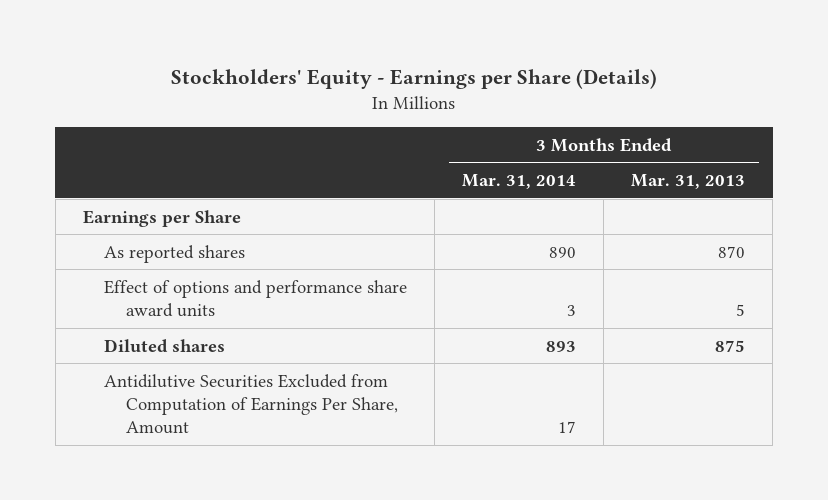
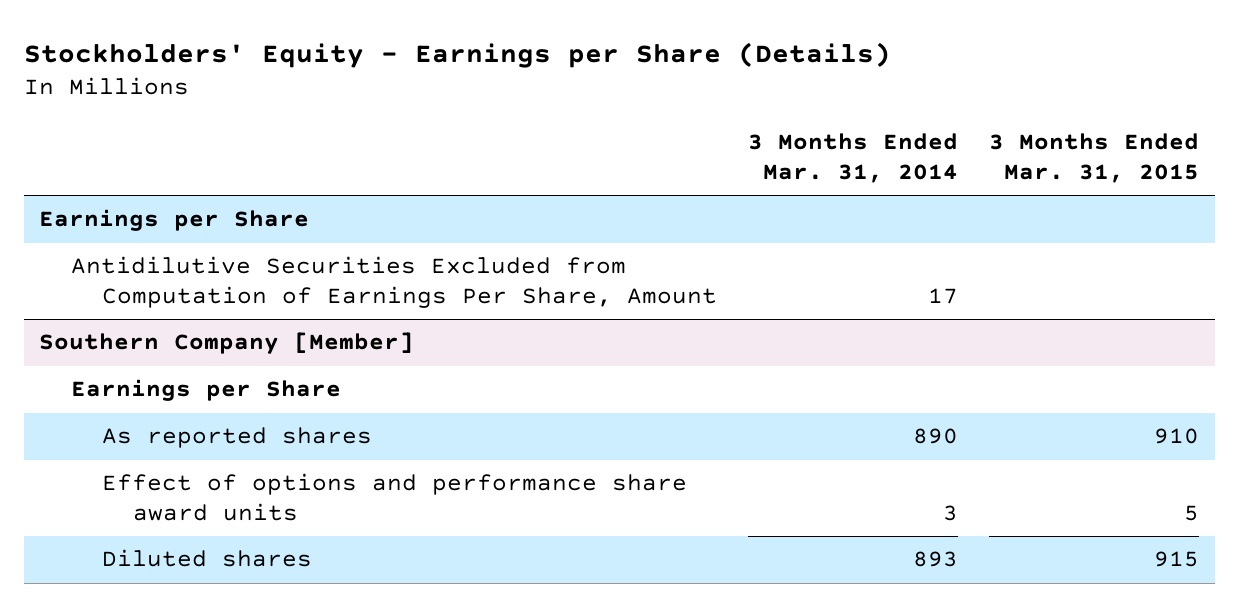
- | 3 Months Ended Mar. 31, 2014 | 3 Months Ended Mar. 31, 2013
+ | 3 Months Ended Mar. 31, 2014 | 3 Months Ended Mar. 31, 2015
moved up: Antidilutive Securities Excluded from Computation of Earnings Per Share, Amount | 17 |
+ Southern Company [Member]
+ Earnings per Share

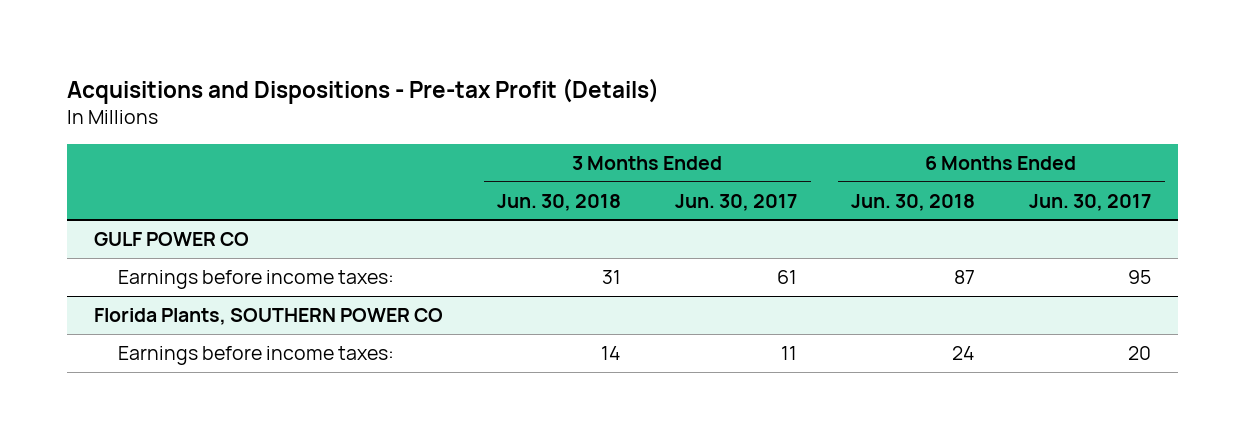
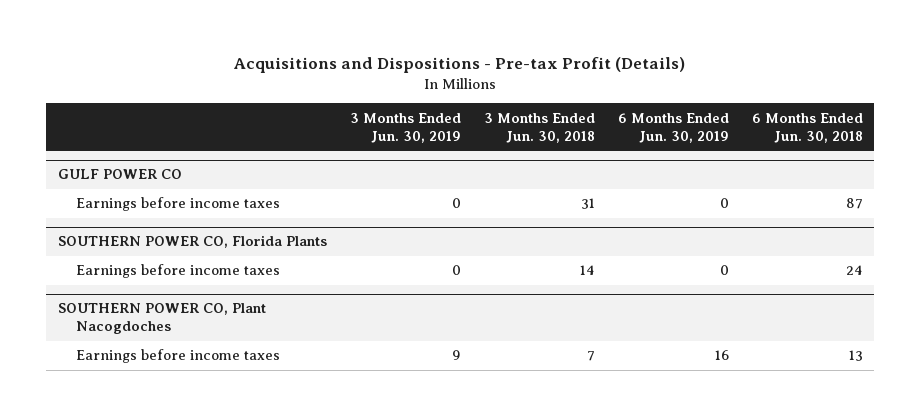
- | 3 Months Ended Jun. 30, 2018 | 3 Months Ended Jun. 30, 2017 | 6 Months Ended Jun. 30, 2018 | 6 Months Ended Jun. 30, 2017
+ | 3 Months Ended Jun. 30, 2019 | 3 Months Ended Jun. 30, 2018 | 6 Months Ended Jun. 30, 2019 | 6 Months Ended Jun. 30, 2018
@ GULF POWER CO
- Earnings before income taxes: | 31 | 61 | 87 | 95
- Florida Plants, SOUTHERN POWER CO
- Earnings before income taxes: | 14 | 11 | 24 | 20
@ GULF POWER CO
+ Earnings before income taxes | 0 | 31 | 0 | 87
+ SOUTHERN POWER CO, Florida Plants
+ Earnings before income taxes | 0 | 14 | 0 | 24
+ SOUTHERN POWER CO, Plant Nacogdoches
+ Earnings before income taxes | 9 | 7 | 16 | 13

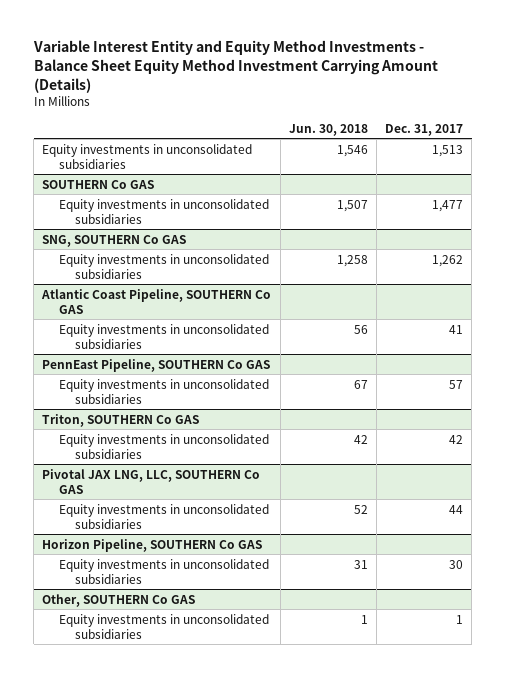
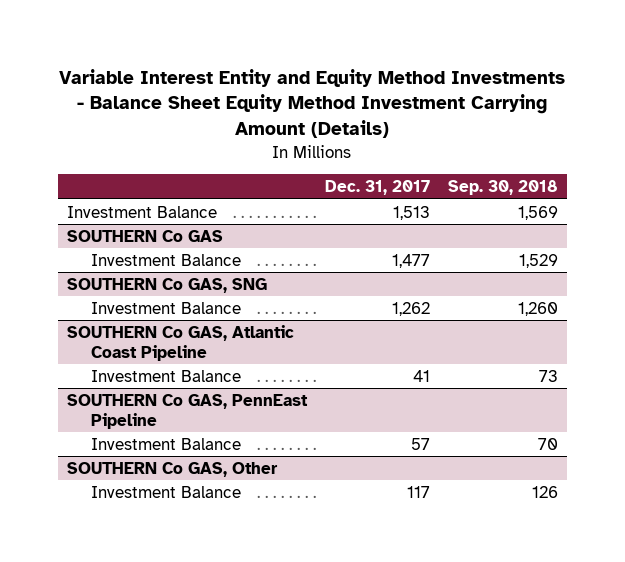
- | Jun. 30, 2018 | Dec. 31, 2017
+ | Dec. 31, 2017 | Sep. 30, 2018
- Equity investments in unconsolidated subsidiaries | 1,546 | 1,513
+ Investment Balance | 1,513 | 1,569
@ SOUTHERN Co GAS
- Equity investments in unconsolidated subsidiaries | 1,507 | 1,477
- SNG, SOUTHERN Co GAS
- Equity investments in unconsolidated subsidiaries | 1,258 | 1,262
- Atlantic Coast Pipeline, SOUTHERN Co GAS
- Equity investments in unconsolidated subsidiaries | 56 | 41
- PennEast Pipeline, SOUTHERN Co GAS
- Equity investments in unconsolidated subsidiaries | 67 | 57
- Triton, SOUTHERN Co GAS
- Equity investments in unconsolidated subsidiaries | 42 | 42
- Pivotal JAX LNG, LLC, SOUTHERN Co GAS
- Equity investments in unconsolidated subsidiaries | 52 | 44
- Horizon Pipeline, SOUTHERN Co GAS
- Equity investments in unconsolidated subsidiaries | 31 | 30
- Other, SOUTHERN Co GAS
- Equity investments in unconsolidated subsidiaries | 1 | 1
@ SOUTHERN Co GAS
+ Investment Balance | 1,477 | 1,529
+ SOUTHERN Co GAS, SNG
+ Investment Balance | 1,262 | 1,260
+ SOUTHERN Co GAS, Atlantic Coast Pipeline
+ Investment Balance | 41 | 73
+ SOUTHERN Co GAS, PennEast Pipeline
+ Investment Balance | 57 | 70
+ SOUTHERN Co GAS, Other
+ Investment Balance | 117 | 126

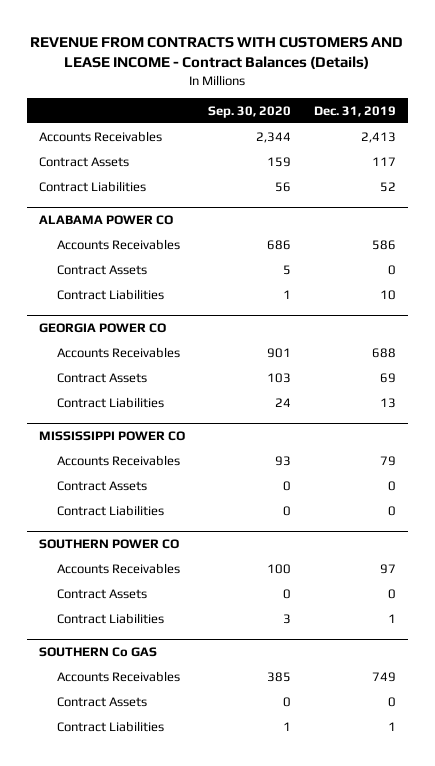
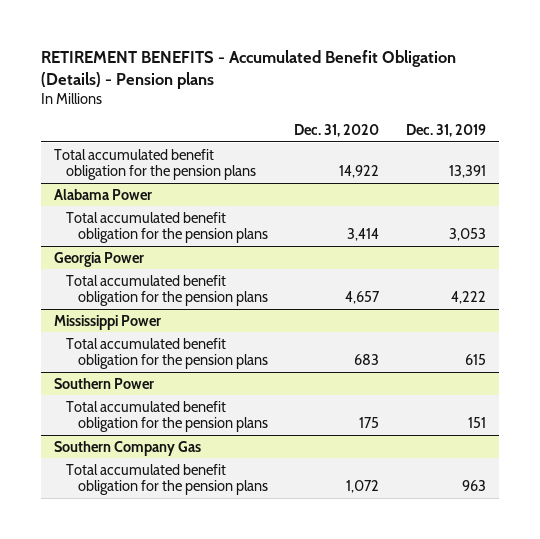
- REVENUE FROM CONTRACTS WITH CUSTOMERS AND LEASE INCOME - Contract Balances (Details)
+ RETIREMENT BENEFITS - Accumulated Benefit Obligation (Details) - Pension plans
- | Sep. 30, 2020 | Dec. 31, 2019
+ | Dec. 31, 2020 | Dec. 31, 2019
- Accounts Receivables | 2,344 | 2,413
- Contract Assets | 159 | 117
- Contract Liabilities | 56 | 52
- ALABAMA POWER CO
- Accounts Receivables | 686 | 586
- Contract Assets | 5 | 0
- Contract Liabilities | 1 | 10
- GEORGIA POWER CO
- Accounts Receivables | 901 | 688
- Contract Assets | 103 | 69
- Contract Liabilities | 24 | 13
- MISSISSIPPI POWER CO
- Accounts Receivables | 93 | 79
- Contract Assets | 0 | 0
- Contract Liabilities | 0 | 0
- SOUTHERN POWER CO
- Accounts Receivables | 100 | 97
- Contract Assets | 0 | 0
- Contract Liabilities | 3 | 1
- SOUTHERN Co GAS
- Accounts Receivables | 385 | 749
- Contract Assets | 0 | 0
- Contract Liabilities | 1 | 1
+ Total accumulated benefit obligation for the pension plans | 14,922 | 13,391
+ Alabama Power
+ Total accumulated benefit obligation for the pension plans | 3,414 | 3,053
+ Georgia Power
+ Total accumulated benefit obligation for the pension plans | 4,657 | 4,222
+ Mississippi Power
+ Total accumulated benefit obligation for the pension plans | 683 | 615
+ Southern Power
+ Total accumulated benefit obligation for the pension plans | 175 | 151
+ Southern Company Gas
+ Total accumulated benefit obligation for the pension plans | 1,072 | 963

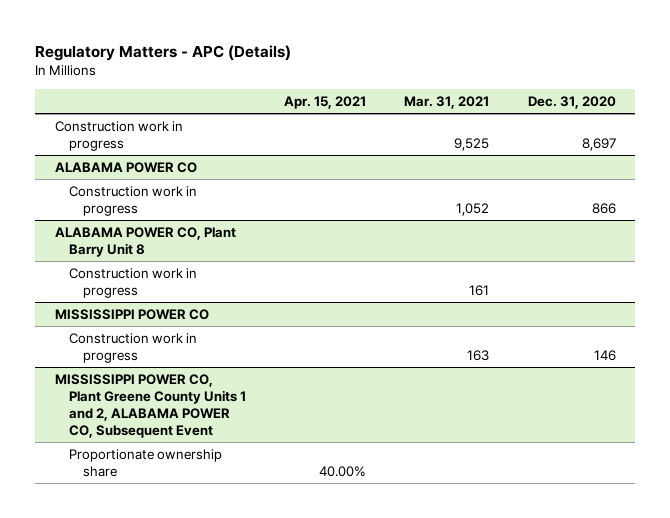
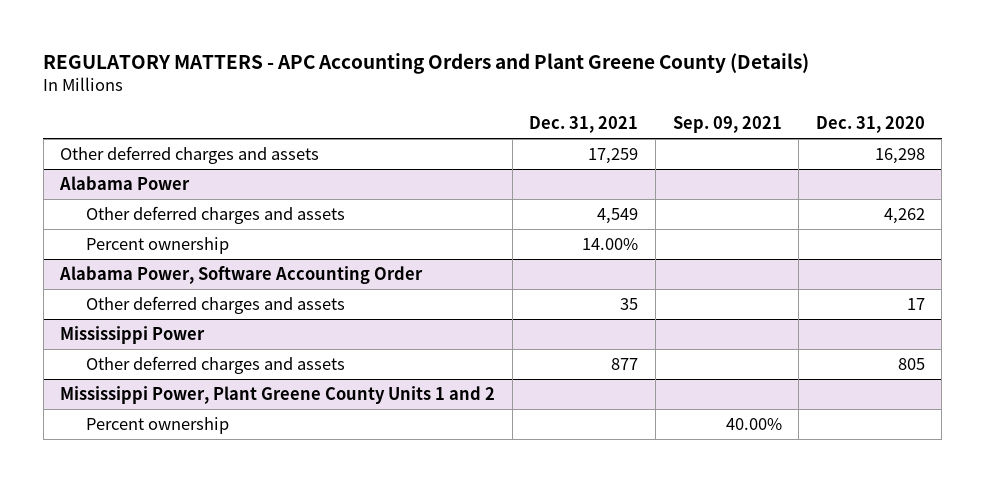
- Regulatory Matters - APC (Details)
+ REGULATORY MATTERS - APC Accounting Orders and Plant Greene County (Details)
- | Apr. 15, 2021 | Mar. 31, 2021 | Dec. 31, 2020
+ | Dec. 31, 2021 | Sep. 09, 2021 | Dec. 31, 2020
- Construction work in progress | | 9,525 | 8,697
- ALABAMA POWER CO
- Construction work in progress | | 1,052 | 866
- ALABAMA POWER CO, Plant Barry Unit 8
- Construction work in progress | | 161 |
- MISSISSIPPI POWER CO
- Construction work in progress | | 163 | 146
- MISSISSIPPI POWER CO, Plant Greene County Units 1 and 2, ALABAMA POWER CO, Subsequent Event
- Proportionate ownership share | 40.00% | |
+ Other deferred charges and assets | 17,259 | | 16,298
+ Alabama Power
+ Other deferred charges and assets | 4,549 | | 4,262
+ Percent ownership | 14.00% | |
+ Alabama Power, Software Accounting Order
+ Other deferred charges and assets | 35 | | 17
+ Mississippi Power
+ Other deferred charges and assets | 877 | | 805
+ Mississippi Power, Plant Greene County Units 1 and 2
+ Percent ownership | | 40.00% |

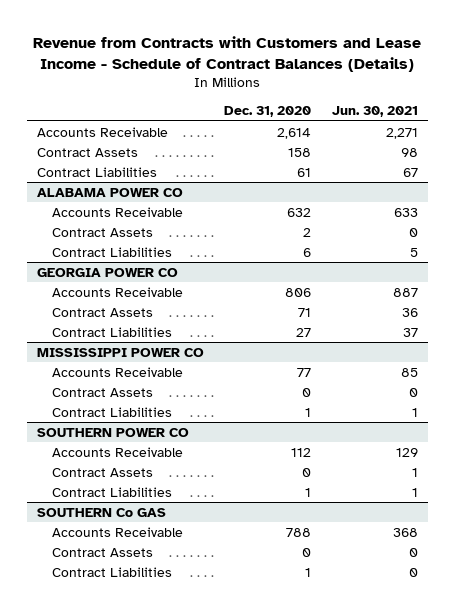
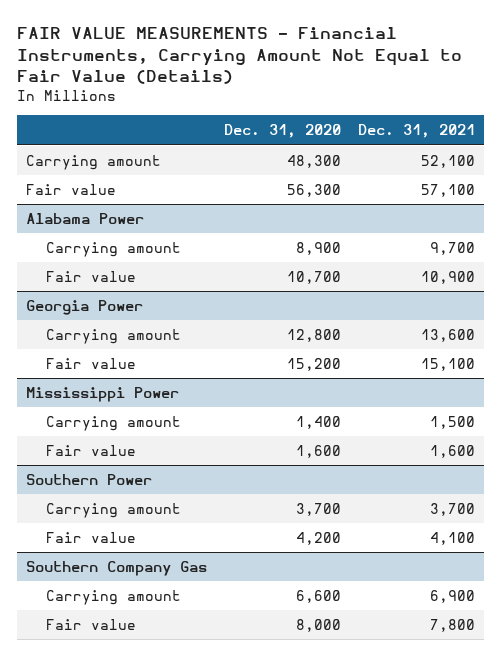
- Revenue from Contracts with Customers and Lease Income - Schedule of Contract Balances (Details)
+ FAIR VALUE MEASUREMENTS - Financial Instruments, Carrying Amount Not Equal to Fair Value (Details)
- | Dec. 31, 2020 | Jun. 30, 2021
+ | Dec. 31, 2020 | Dec. 31, 2021
- Accounts Receivable | 2,614 | 2,271
- Contract Assets | 158 | 98
- Contract Liabilities | 61 | 67
- ALABAMA POWER CO
- Accounts Receivable | 632 | 633
- Contract Assets | 2 | 0
- Contract Liabilities | 6 | 5
- GEORGIA POWER CO
- Accounts Receivable | 806 | 887
- Contract Assets | 71 | 36
- Contract Liabilities | 27 | 37
- MISSISSIPPI POWER CO
- Accounts Receivable | 77 | 85
- Contract Assets | 0 | 0
- Contract Liabilities | 1 | 1
- SOUTHERN POWER CO
- Accounts Receivable | 112 | 129
- Contract Assets | 0 | 1
- Contract Liabilities | 1 | 1
- SOUTHERN Co GAS
- Accounts Receivable | 788 | 368
- Contract Assets | 0 | 0
- Contract Liabilities | 1 | 0
+ Carrying amount | 48,300 | 52,100
+ Fair value | 56,300 | 57,100
+ Alabama Power
+ Carrying amount | 8,900 | 9,700
+ Fair value | 10,700 | 10,900
+ Georgia Power
+ Carrying amount | 12,800 | 13,600
+ Fair value | 15,200 | 15,100
+ Mississippi Power
+ Carrying amount | 1,400 | 1,500
+ Fair value | 1,600 | 1,600
+ Southern Power
+ Carrying amount | 3,700 | 3,700
+ Fair value | 4,200 | 4,100
+ Southern Company Gas
+ Carrying amount | 6,600 | 6,900
+ Fair value | 8,000 | 7,800

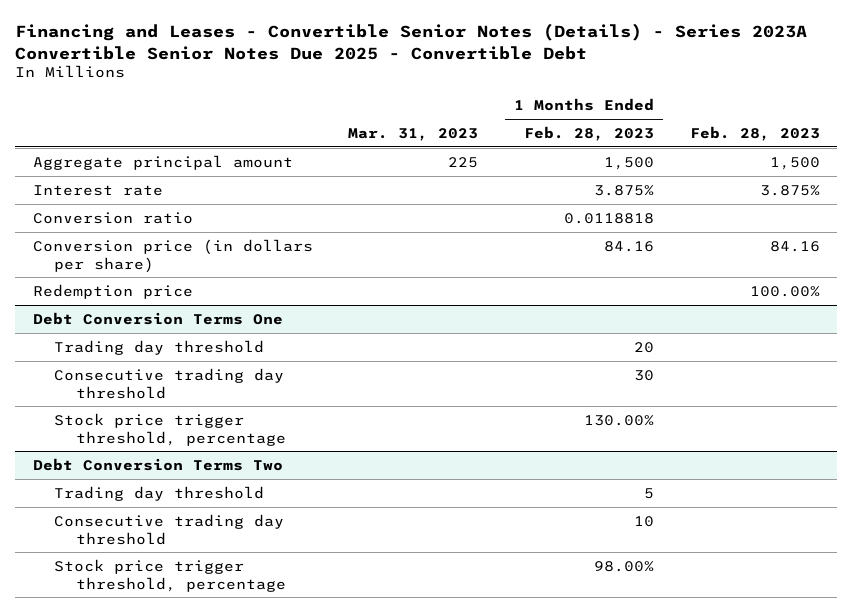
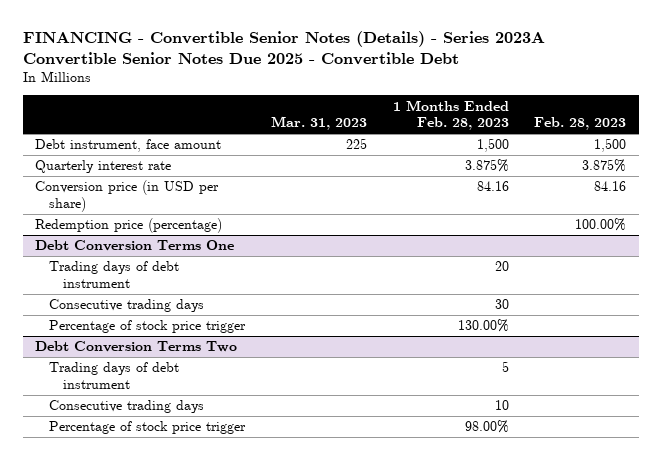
- Financing and Leases - Convertible Senior Notes (Details) - Series 2023A Convertible Senior Notes Due 2025 - Convertible Debt
+ FINANCING - Convertible Senior Notes (Details) - Series 2023A Convertible Senior Notes Due 2025 - Convertible Debt
- Aggregate principal amount | 225 | 1,500 | 1,500
- Interest rate | | 3.875% | 3.875%
- Conversion ratio | | 0.0118818 |
- Conversion price (in dollars per share) | | 84.16 | 84.16
- Redemption price | | | 100.00%
+ Debt instrument, face amount | 225 | 1,500 | 1,500
+ Quarterly interest rate | | 3.875% | 3.875%
+ Conversion price (in USD per share) | | 84.16 | 84.16
+ Redemption price (percentage) | | | 100.00%
@ Debt Conversion Terms One
- Trading day threshold | | 20 |
- Consecutive trading day threshold | | 30 |
- Stock price trigger threshold, percentage | | 130.00% |
+ Trading days of debt instrument | | 20 |
+ Consecutive trading days | | 30 |
+ Percentage of stock price trigger | | 130.00% |
@ Debt Conversion Terms Two
- Trading day threshold | | 5 |
- Consecutive trading day threshold | | 10 |
- Stock price trigger threshold, percentage | | 98.00% |
+ Trading days of debt instrument | | 5 |
+ Consecutive trading days | | 10 |
+ Percentage of stock price trigger | | 98.00% |

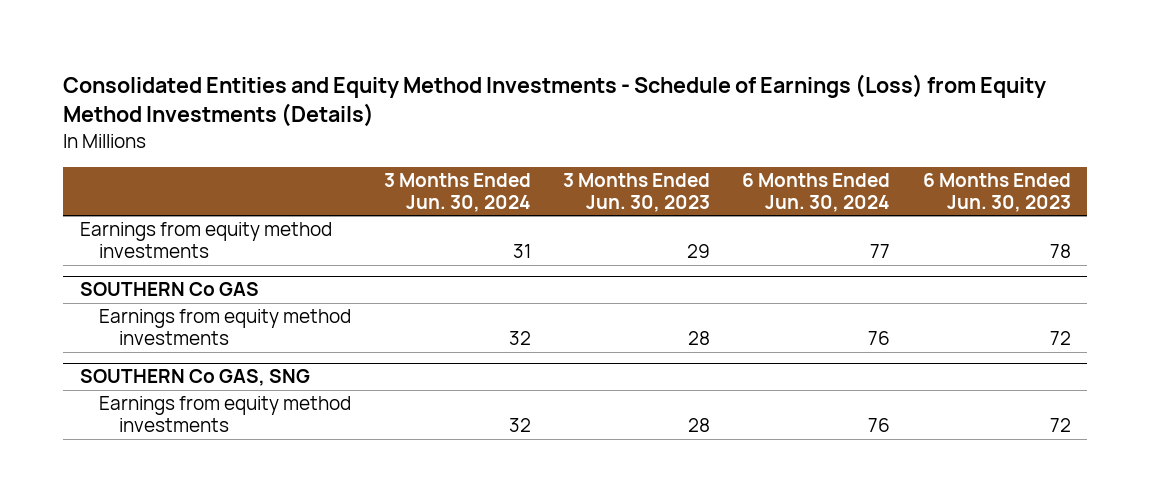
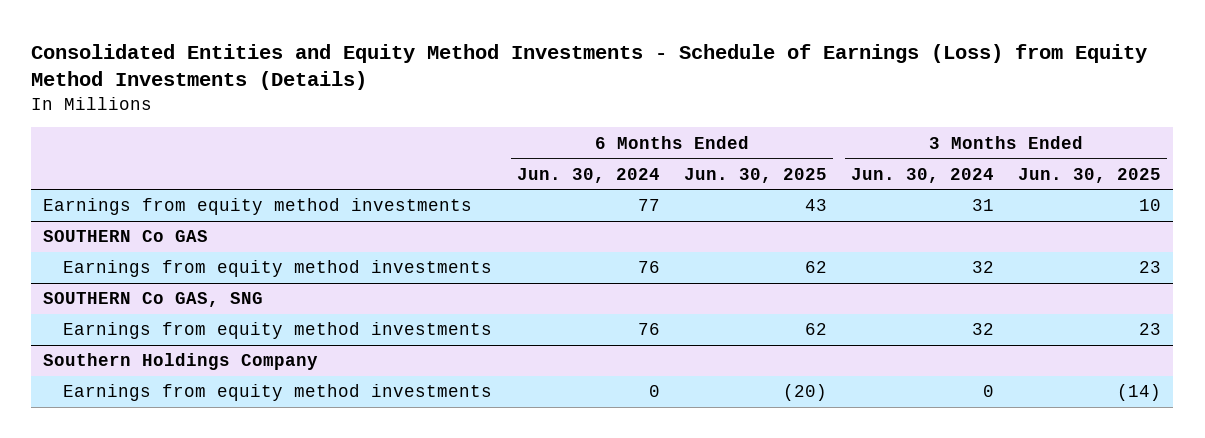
- | 3 Months Ended Jun. 30, 2024 | 3 Months Ended Jun. 30, 2023 | 6 Months Ended Jun. 30, 2024 | 6 Months Ended Jun. 30, 2023
+ | 6 Months Ended Jun. 30, 2024 | 6 Months Ended Jun. 30, 2025 | 3 Months Ended Jun. 30, 2024 | 3 Months Ended Jun. 30, 2025
+ Southern Holdings Company
+ Earnings from equity method investments | 0 | (20) | 0 | (14)

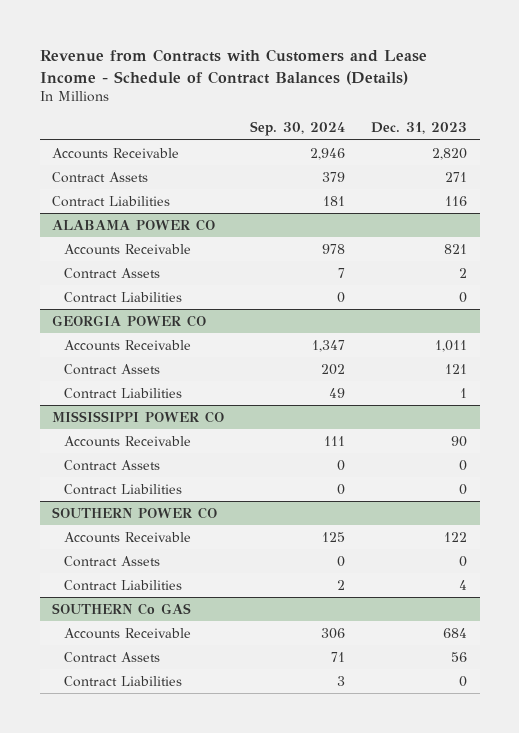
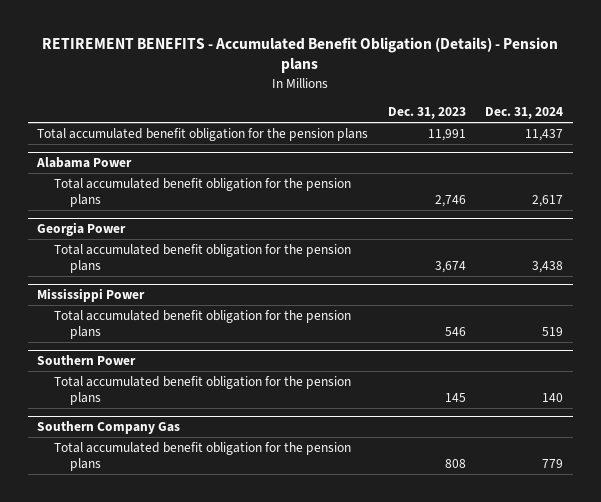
- Revenue from Contracts with Customers and Lease Income - Schedule of Contract Balances (Details)
+ RETIREMENT BENEFITS - Accumulated Benefit Obligation (Details) - Pension plans
- | Sep. 30, 2024 | Dec. 31, 2023
+ | Dec. 31, 2023 | Dec. 31, 2024
- Accounts Receivable | 2,946 | 2,820
- Contract Assets | 379 | 271
- Contract Liabilities | 181 | 116
- ALABAMA POWER CO
- Accounts Receivable | 978 | 821
- Contract Assets | 7 | 2
- Contract Liabilities | 0 | 0
- GEORGIA POWER CO
- Accounts Receivable | 1,347 | 1,011
- Contract Assets | 202 | 121
- Contract Liabilities | 49 | 1
- MISSISSIPPI POWER CO
- Accounts Receivable | 111 | 90
- Contract Assets | 0 | 0
- Contract Liabilities | 0 | 0
- SOUTHERN POWER CO
- Accounts Receivable | 125 | 122
- Contract Assets | 0 | 0
- Contract Liabilities | 2 | 4
- SOUTHERN Co GAS
- Accounts Receivable | 306 | 684
- Contract Assets | 71 | 56
- Contract Liabilities | 3 | 0
+ Total accumulated benefit obligation for the pension plans | 11,991 | 11,437
+ Alabama Power
+ Total accumulated benefit obligation for the pension plans | 2,746 | 2,617
+ Georgia Power
+ Total accumulated benefit obligation for the pension plans | 3,674 | 3,438
+ Mississippi Power
+ Total accumulated benefit obligation for the pension plans | 546 | 519
+ Southern Power
+ Total accumulated benefit obligation for the pension plans | 145 | 140
+ Southern Company Gas
+ Total accumulated benefit obligation for the pension plans | 808 | 779

